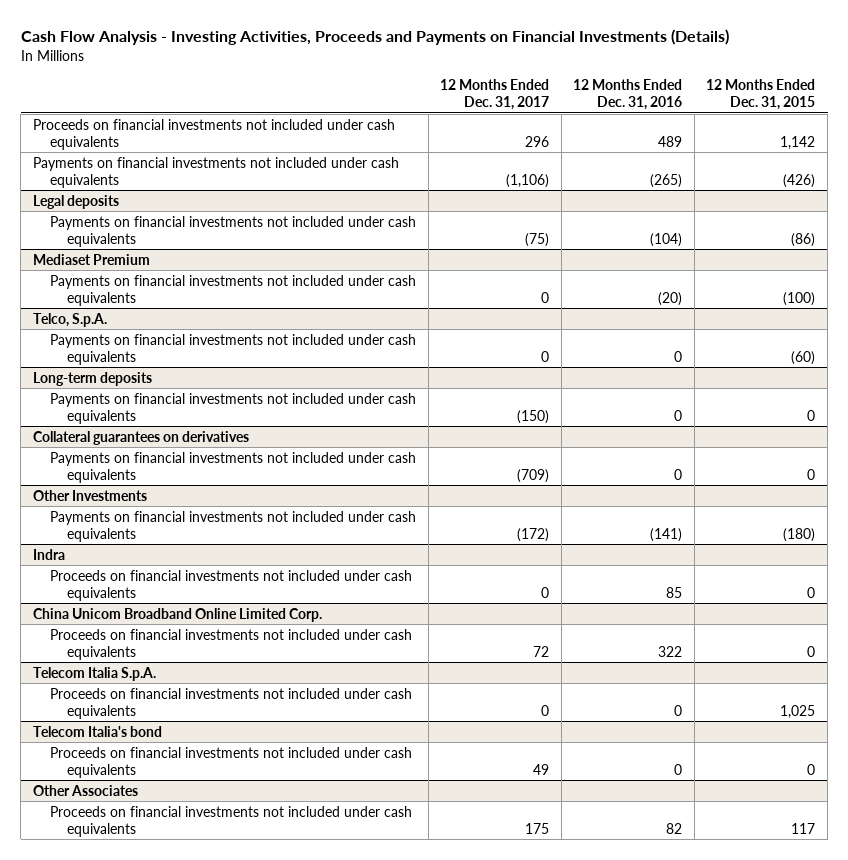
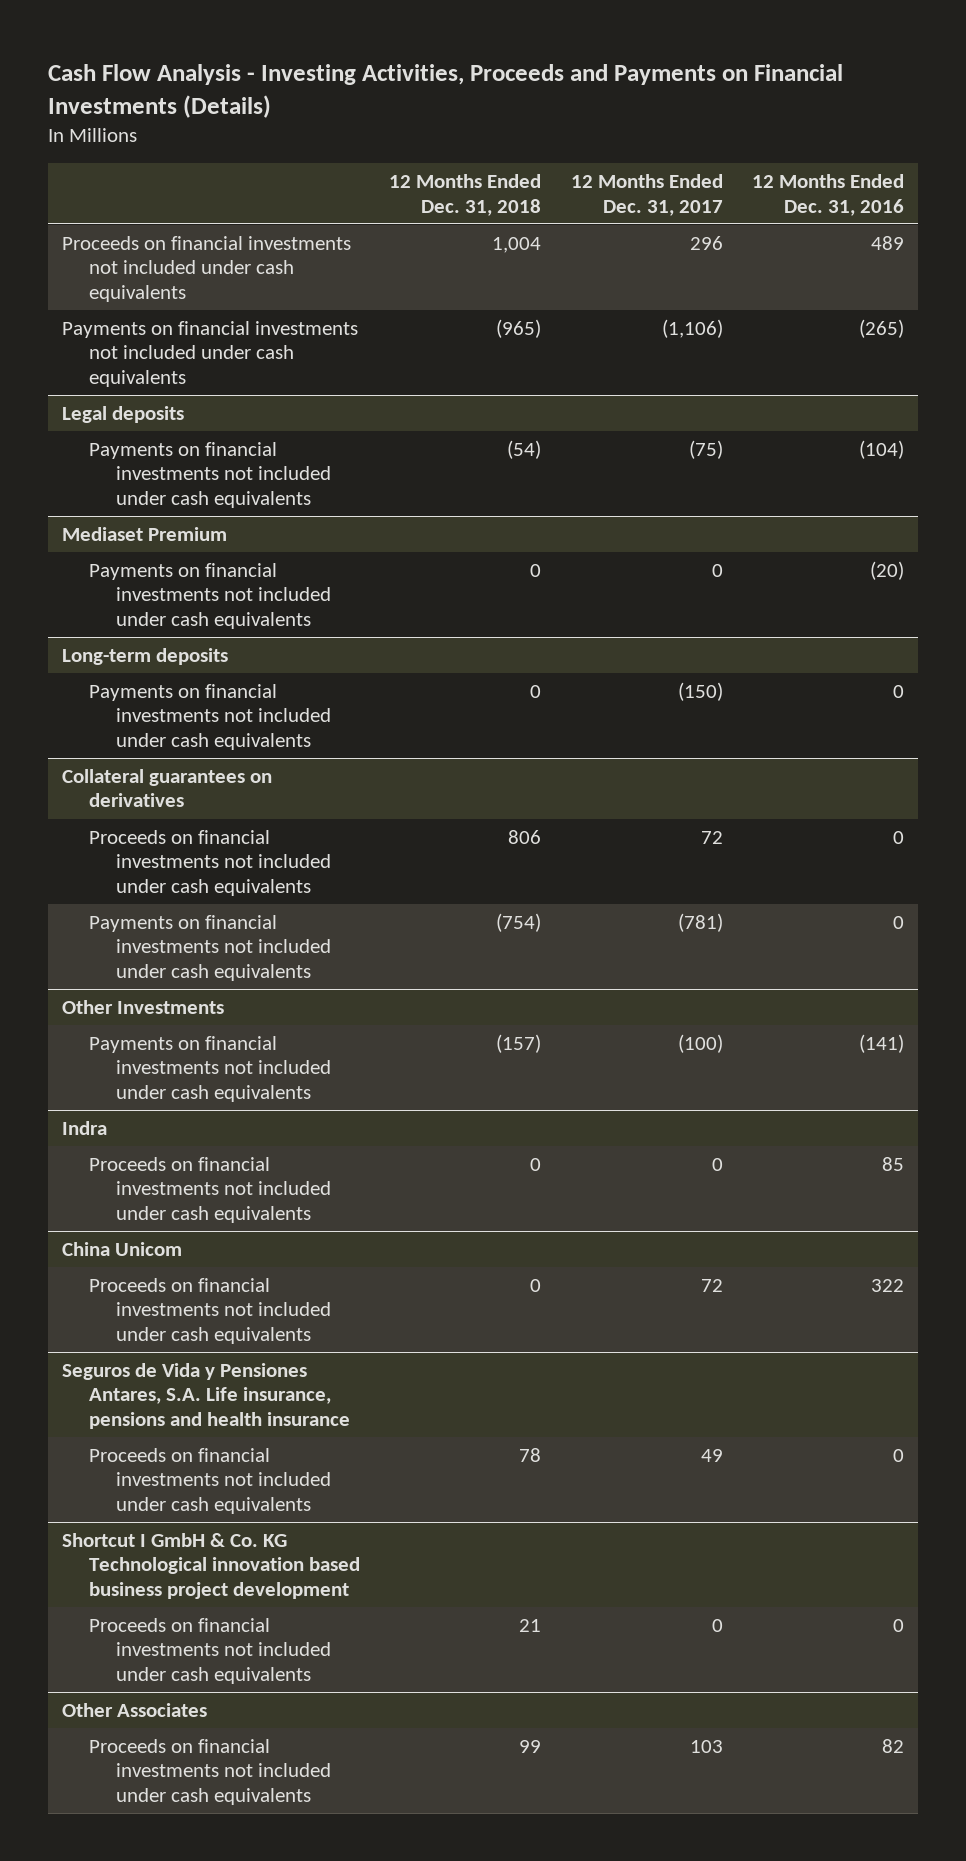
- | 12 Months Ended Dec. 31, 2017 | 12 Months Ended Dec. 31, 2016 | 12 Months Ended Dec. 31, 2015
+ | 12 Months Ended Dec. 31, 2018 | 12 Months Ended Dec. 31, 2017 | 12 Months Ended Dec. 31, 2016
- Telco, S.p.A.
- Payments on financial investments not included under cash equivalents | 0 | 0 | (60)
@ Collateral guarantees on derivatives
- Payments on financial investments not included under cash equivalents | (709) | 0 | 0
+ Proceeds on financial investments not included under cash equivalents | 806 | 72 | 0
+ Payments on financial investments not included under cash equivalents | (754) | (781) | 0
@ Other Investments
- Payments on financial investments not included under cash equivalents | (172) | (141) | (180)
+ Payments on financial investments not included under cash equivalents | (157) | (100) | (141)
- China Unicom Broadband Online Limited Corp.
+ China Unicom
- Telecom Italia S.p.A.
- Proceeds on financial investments not included under cash equivalents | 0 | 0 | 1,025
- Telecom Italia's bond
+ Seguros de Vida y Pensiones Antares, S.A. Life insurance, pensions and health insurance
+ Shortcut I GmbH & Co. KG Technological innovation based business project development
+ Proceeds on financial investments not included under cash equivalents | 21 | 0 | 0
@ Other Associates
- Proceeds on financial investments not included under cash equivalents | 175 | 82 | 117
+ Proceeds on financial investments not included under cash equivalents | 99 | 103 | 82

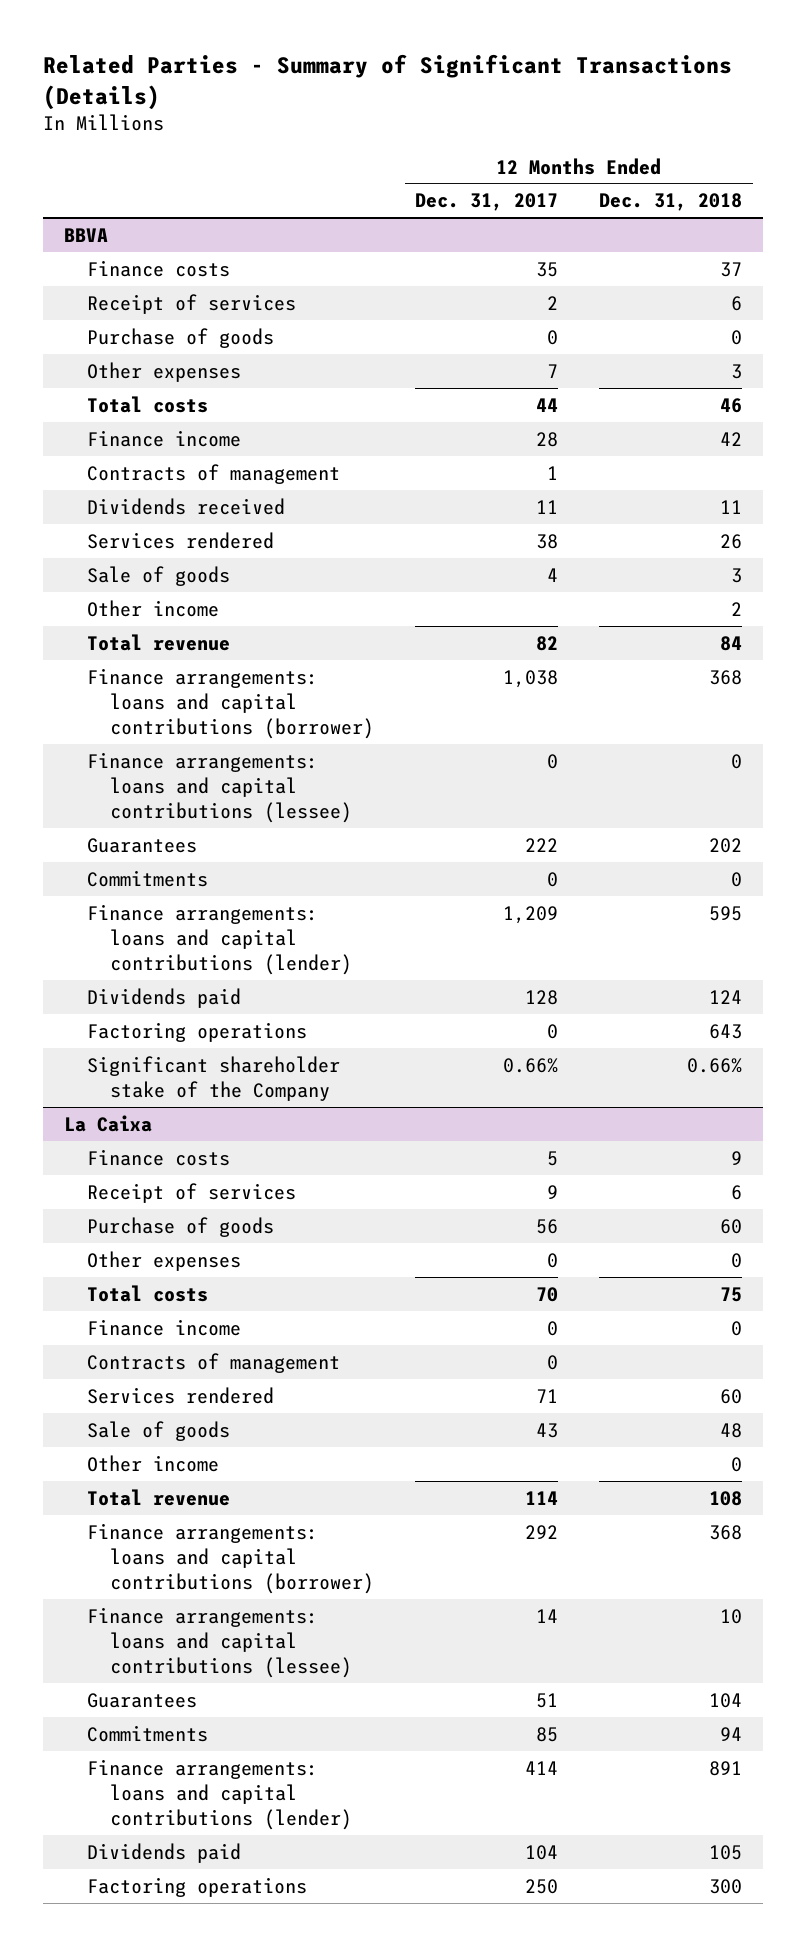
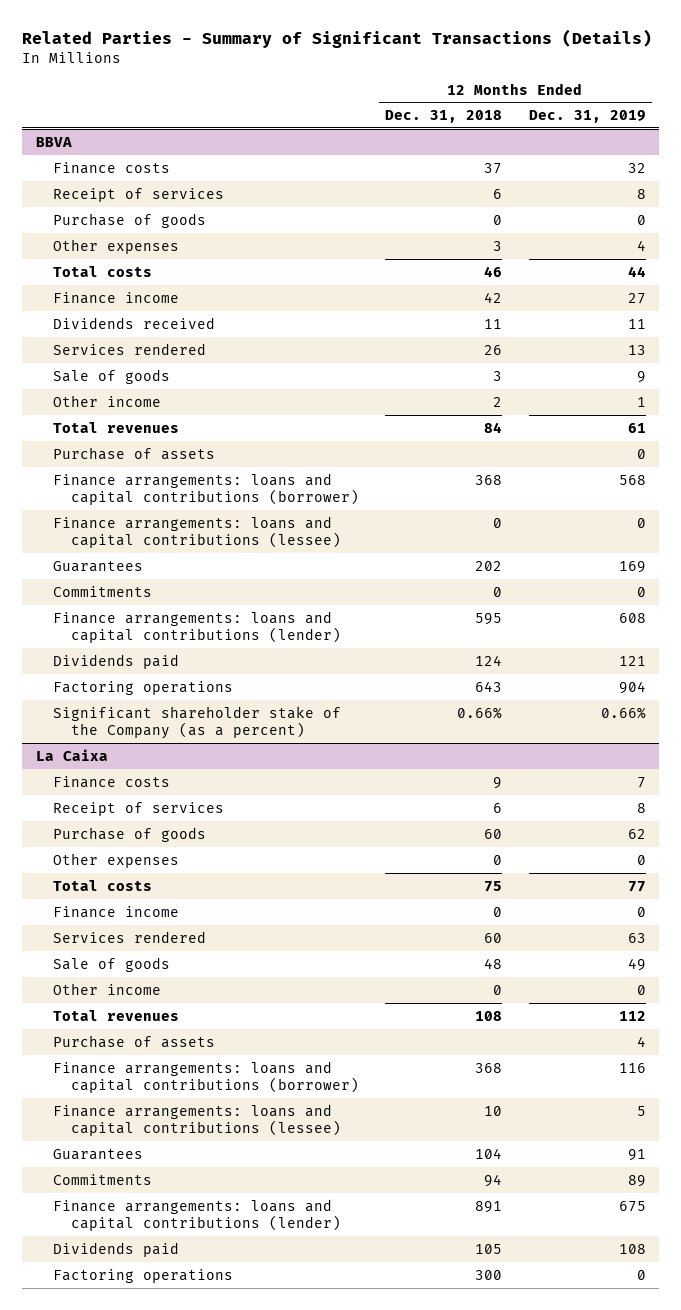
- | 12 Months Ended Dec. 31, 2017 | 12 Months Ended Dec. 31, 2018
+ | 12 Months Ended Dec. 31, 2018 | 12 Months Ended Dec. 31, 2019
@ BBVA
- Contracts of management | 1 |
- Total revenue | 82 | 84
+ Total revenues | 84 | 61
+ Purchase of assets | | 0
- Significant shareholder stake of the Company | 0.66% | 0.66%
+ Significant shareholder stake of the Company (as a percent) | 0.66% | 0.66%
@ La Caixa
- Contracts of management | 0 |
- Total revenue | 114 | 108
+ Total revenues | 108 | 112
+ Purchase of assets | | 4

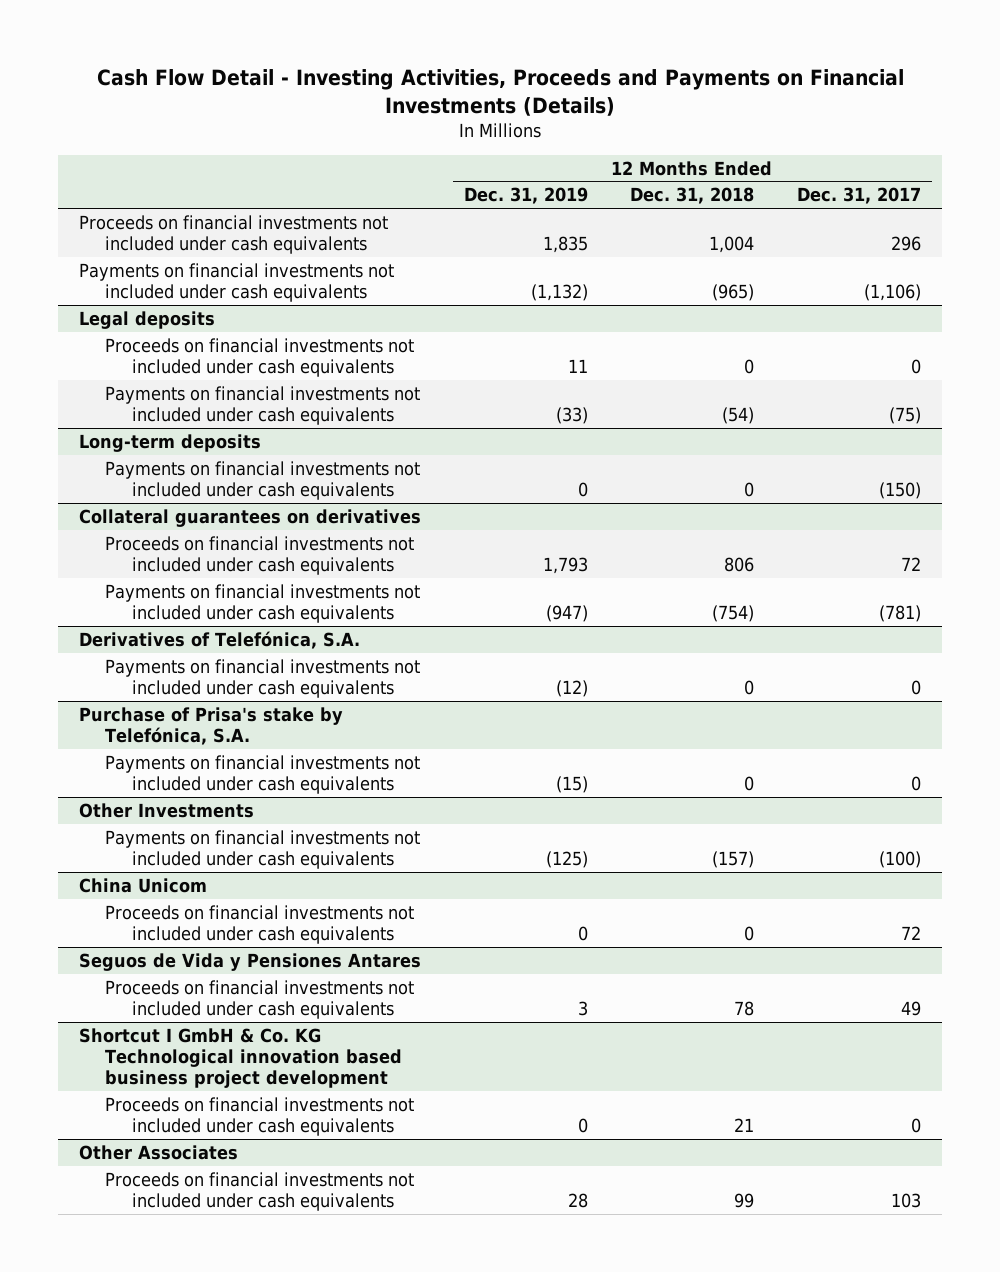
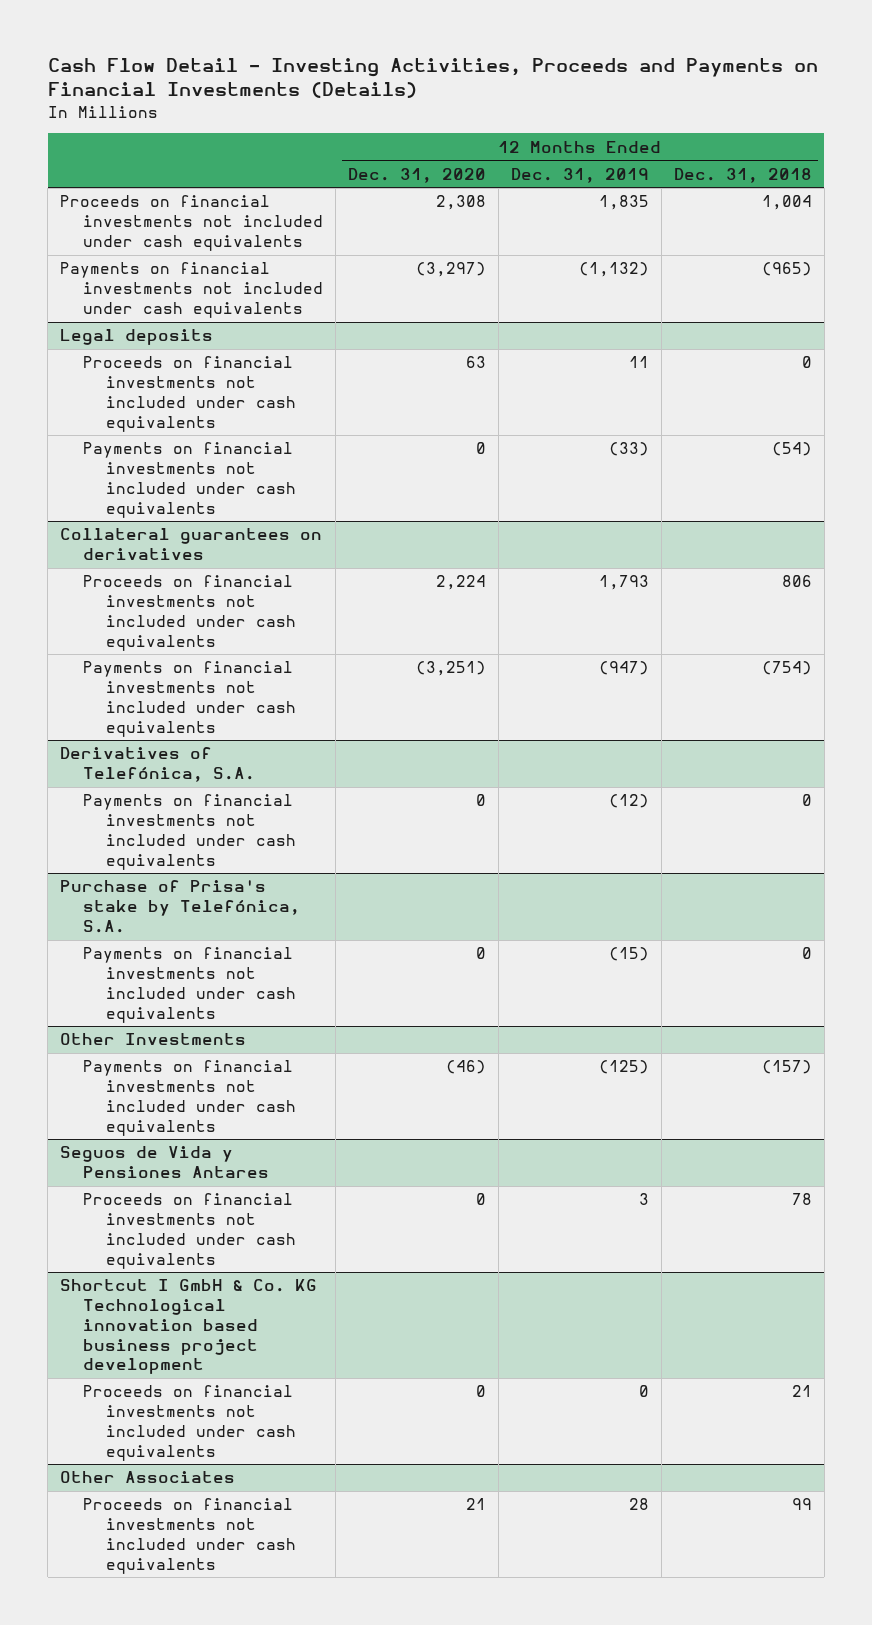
- | 12 Months Ended Dec. 31, 2019 | 12 Months Ended Dec. 31, 2018 | 12 Months Ended Dec. 31, 2017
+ | 12 Months Ended Dec. 31, 2020 | 12 Months Ended Dec. 31, 2019 | 12 Months Ended Dec. 31, 2018
- Long-term deposits
- Payments on financial investments not included under cash equivalents | 0 | 0 | (150)
- China Unicom
- Proceeds on financial investments not included under cash equivalents | 0 | 0 | 72

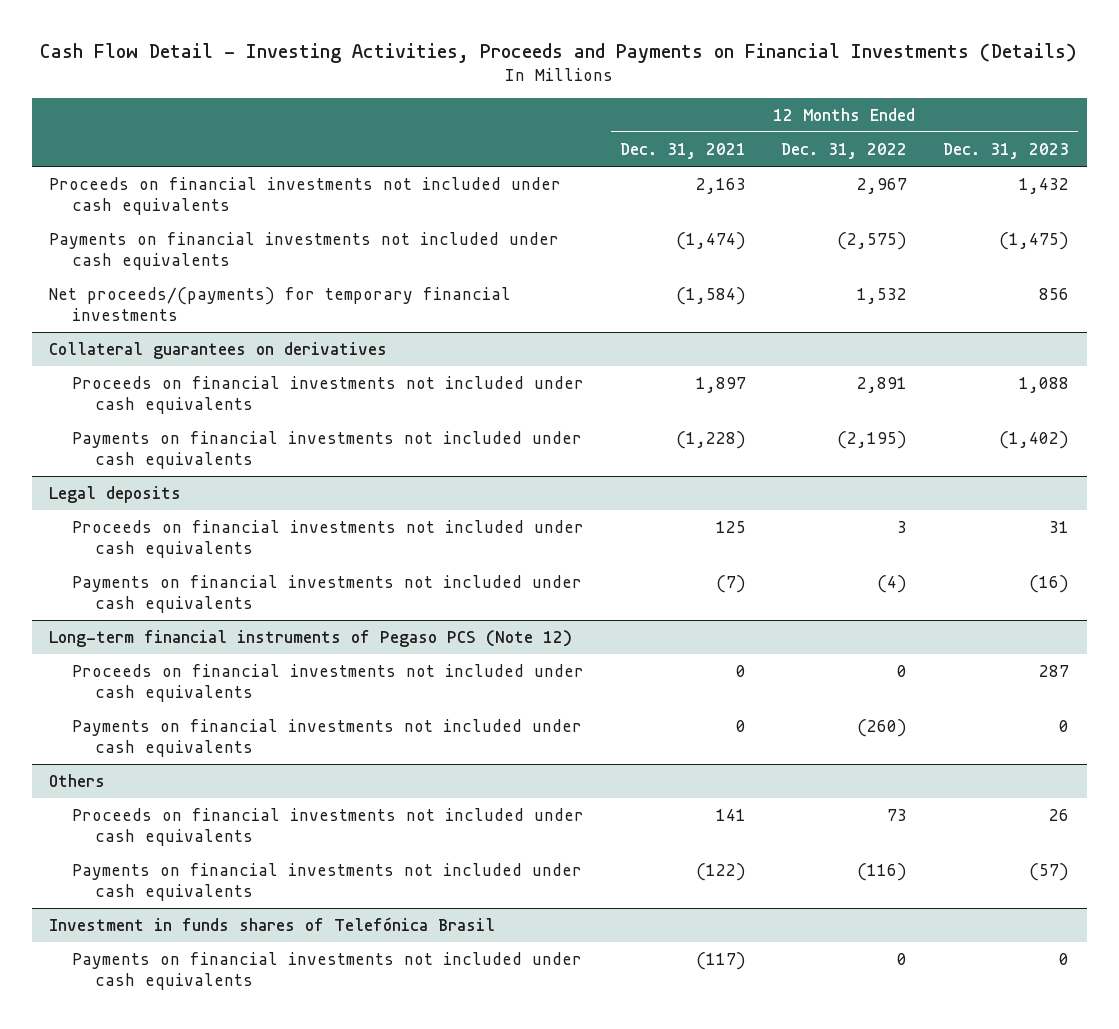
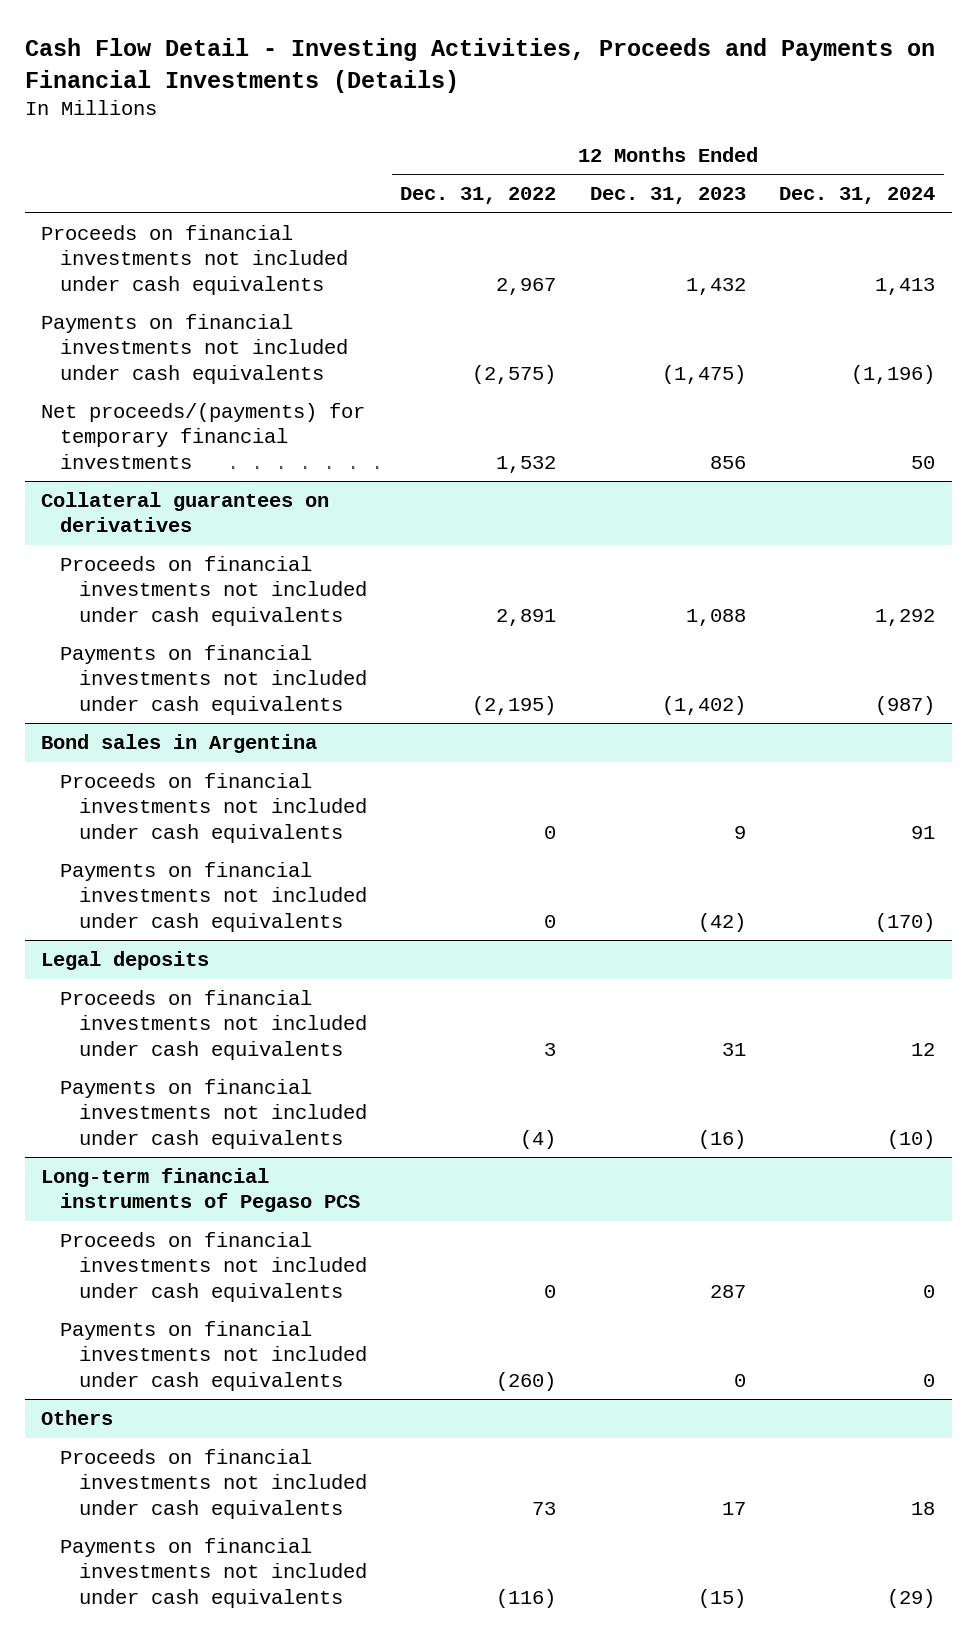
- | 12 Months Ended Dec. 31, 2021 | 12 Months Ended Dec. 31, 2022 | 12 Months Ended Dec. 31, 2023
+ | 12 Months Ended Dec. 31, 2022 | 12 Months Ended Dec. 31, 2023 | 12 Months Ended Dec. 31, 2024
+ Bond sales in Argentina
+ Proceeds on financial investments not included under cash equivalents | 0 | 9 | 91
+ Payments on financial investments not included under cash equivalents | 0 | (42) | (170)
- Long-term financial instruments of Pegaso PCS (Note 12)
+ Long-term financial instruments of Pegaso PCS
@ Others
- Proceeds on financial investments not included under cash equivalents | 141 | 73 | 26
- Payments on financial investments not included under cash equivalents | (122) | (116) | (57)
- Investment in funds shares of Telefónica Brasil
- Payments on financial investments not included under cash equivalents | (117) | 0 | 0
@ Others
+ Proceeds on financial investments not included under cash equivalents | 73 | 17 | 18
+ Payments on financial investments not included under cash equivalents | (116) | (15) | (29)

